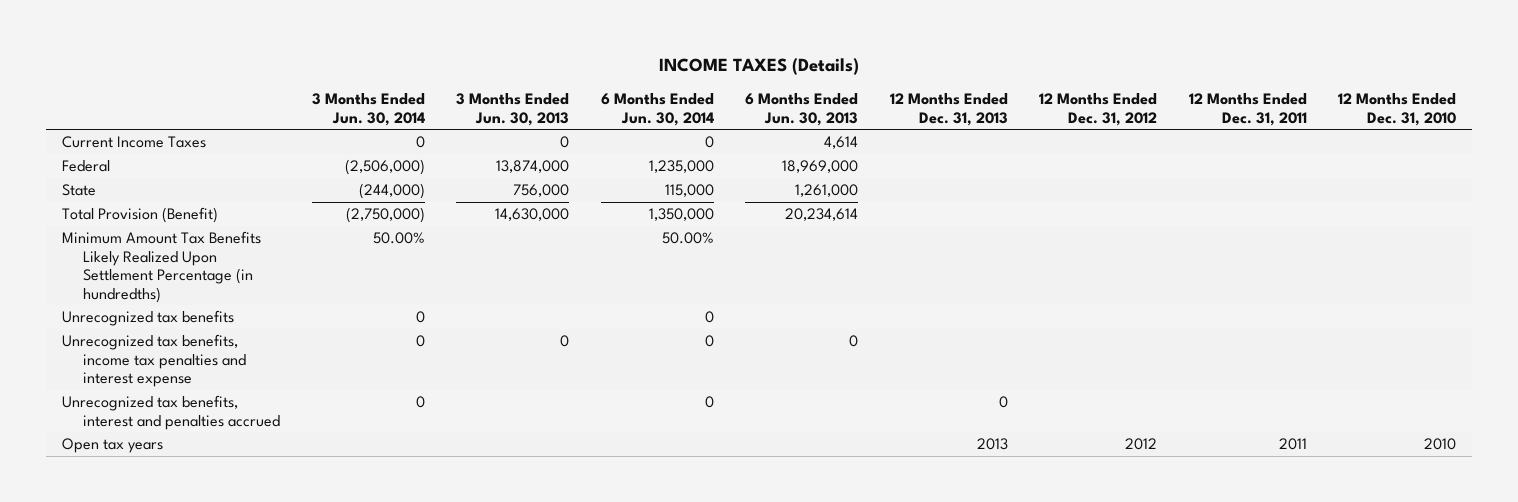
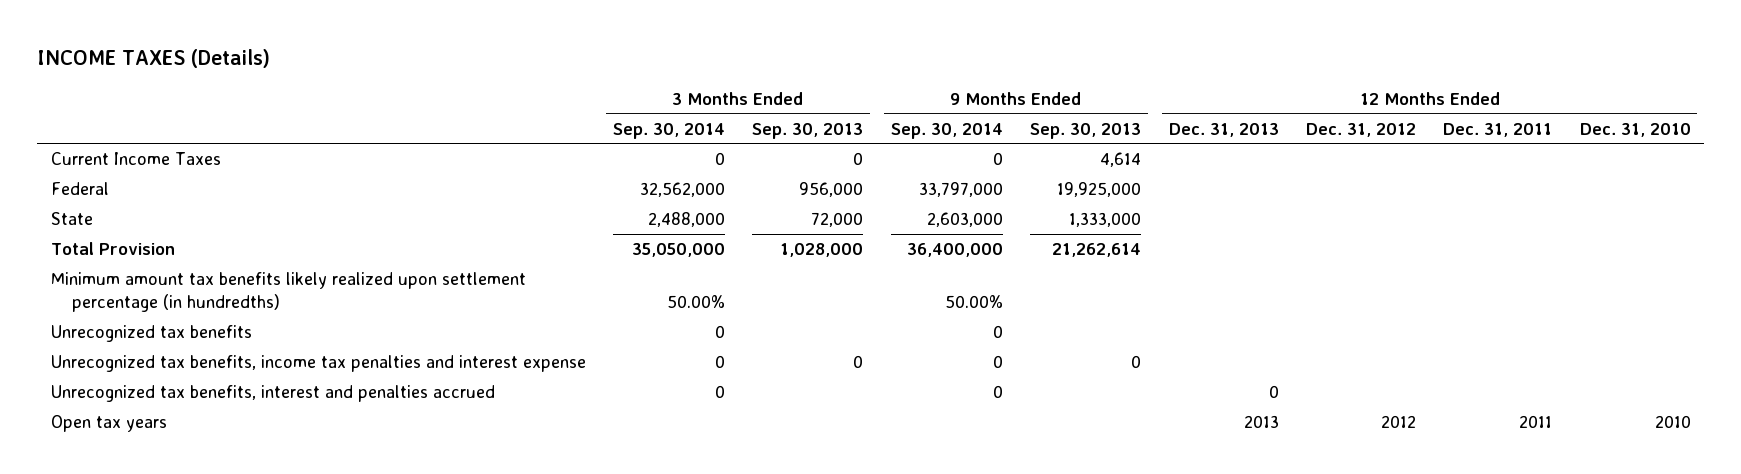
- | 3 Months Ended Jun. 30, 2014 | 3 Months Ended Jun. 30, 2013 | 6 Months Ended Jun. 30, 2014 | 6 Months Ended Jun. 30, 2013 | 12 Months Ended Dec. 31, 2013 | 12 Months Ended Dec. 31, 2012 | 12 Months Ended Dec. 31, 2011 | 12 Months Ended Dec. 31, 2010
+ | 3 Months Ended Sep. 30, 2014 | 3 Months Ended Sep. 30, 2013 | 9 Months Ended Sep. 30, 2014 | 9 Months Ended Sep. 30, 2013 | 12 Months Ended Dec. 31, 2013 | 12 Months Ended Dec. 31, 2012 | 12 Months Ended Dec. 31, 2011 | 12 Months Ended Dec. 31, 2010
- Total Provision (Benefit) | (2,750,000) | 14,630,000 | 1,350,000 | 20,234,614 | | | |
- Minimum Amount Tax Benefits Likely Realized Upon Settlement Percentage (in hundredths) | 50.00% | | 50.00% | | | | |
+ Total Provision | 35,050,000 | 1,028,000 | 36,400,000 | 21,262,614 | | | |
+ Minimum amount tax benefits likely realized upon settlement percentage (in hundredths) | 50.00% | | 50.00% | | | | |

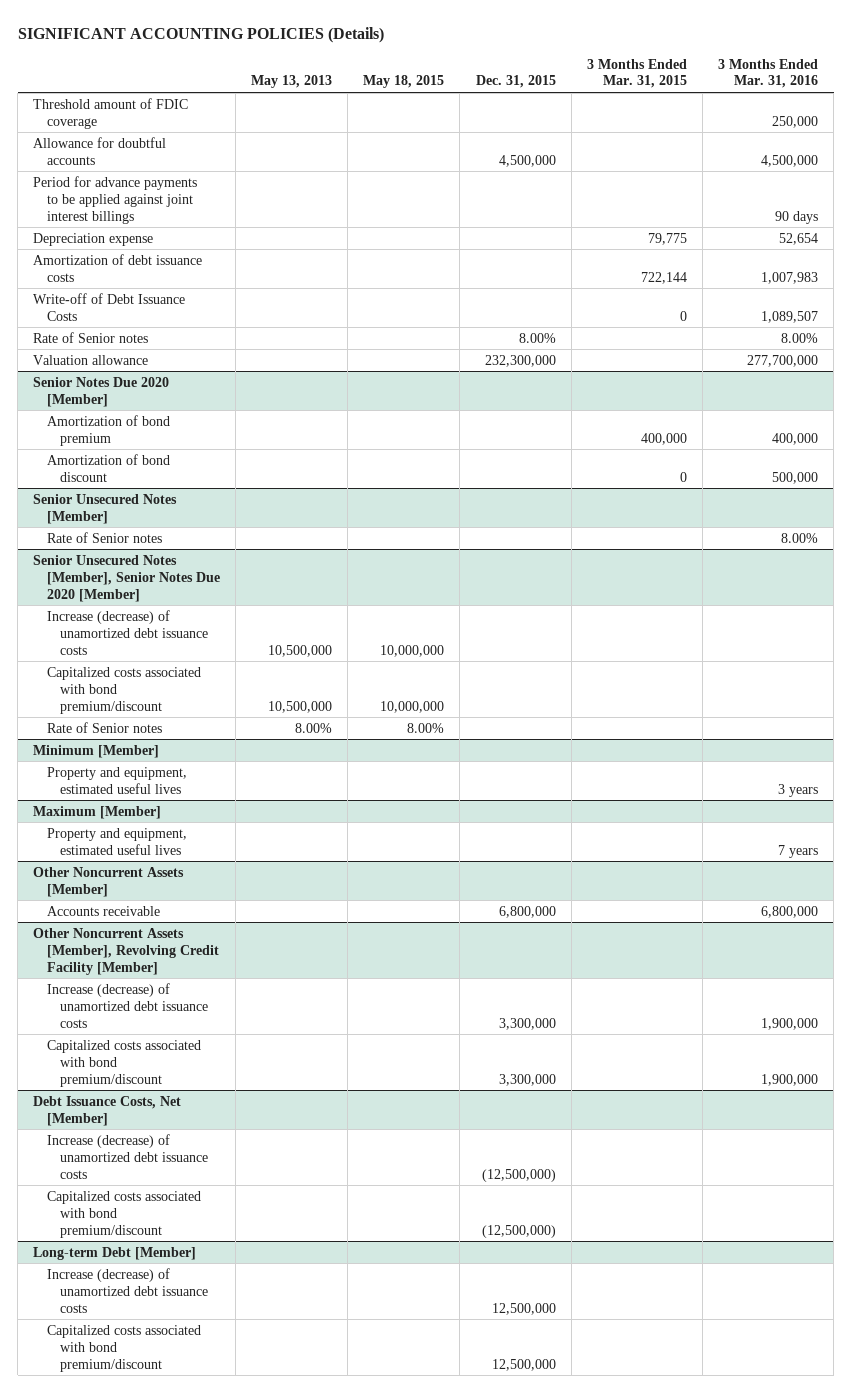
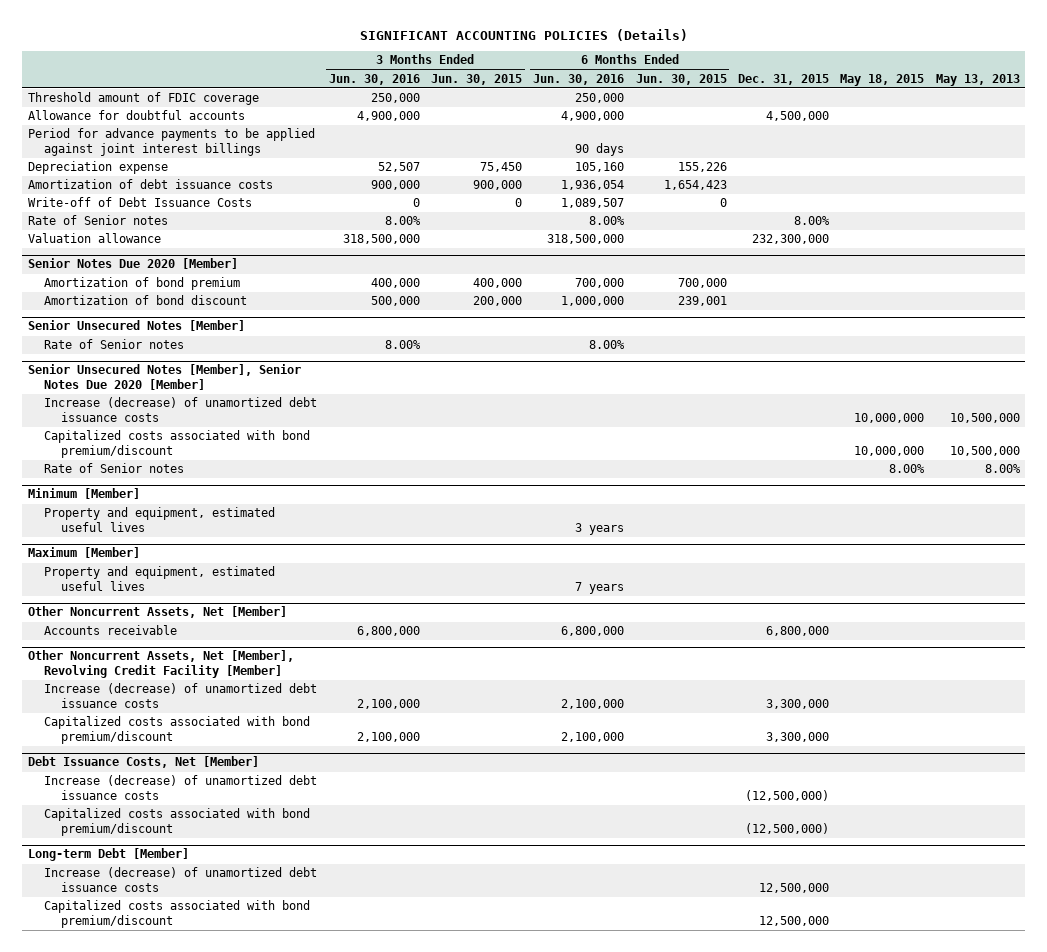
- | May 13, 2013 | May 18, 2015 | Dec. 31, 2015 | 3 Months Ended Mar. 31, 2015 | 3 Months Ended Mar. 31, 2016
+ | 3 Months Ended Jun. 30, 2016 | 3 Months Ended Jun. 30, 2015 | 6 Months Ended Jun. 30, 2016 | 6 Months Ended Jun. 30, 2015 | Dec. 31, 2015 | May 18, 2015 | May 13, 2013
- Other Noncurrent Assets [Member]
+ Other Noncurrent Assets, Net [Member]
- Other Noncurrent Assets [Member], Revolving Credit Facility [Member]
+ Other Noncurrent Assets, Net [Member], Revolving Credit Facility [Member]

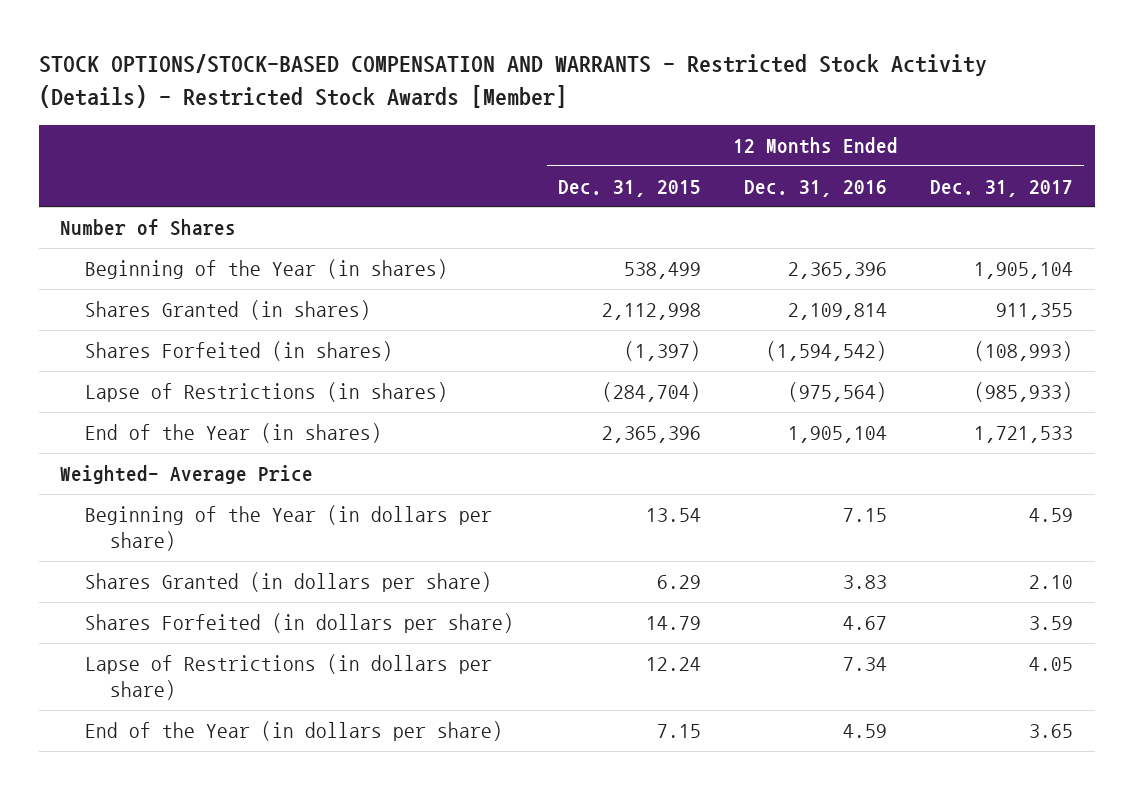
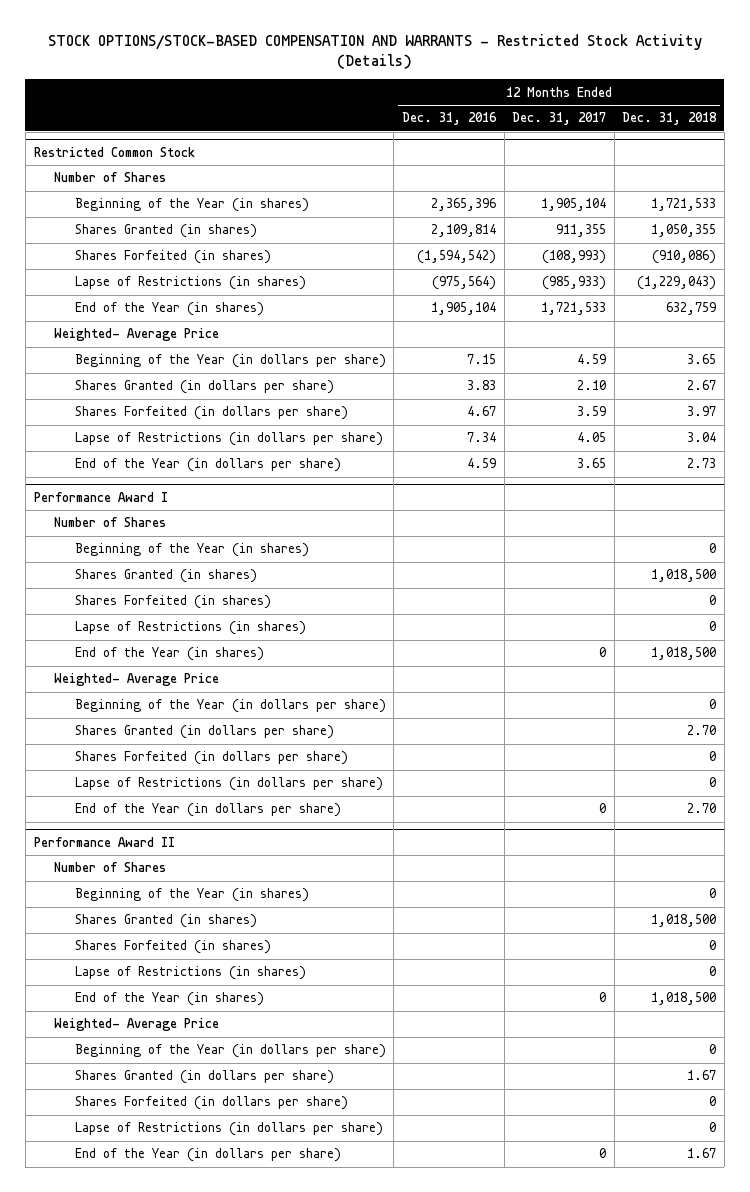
- STOCK OPTIONS/STOCK-BASED COMPENSATION AND WARRANTS - Restricted Stock Activity (Details) - Restricted Stock Awards [Member]
+ STOCK OPTIONS/STOCK-BASED COMPENSATION AND WARRANTS - Restricted Stock Activity (Details)
- | 12 Months Ended Dec. 31, 2015 | 12 Months Ended Dec. 31, 2016 | 12 Months Ended Dec. 31, 2017
+ | 12 Months Ended Dec. 31, 2016 | 12 Months Ended Dec. 31, 2017 | 12 Months Ended Dec. 31, 2018
+ Restricted Common Stock
+ Performance Award I
+ Number of Shares
+ Beginning of the Year (in shares) | | | 0
+ Shares Granted (in shares) | | | 1,018,500
+ Shares Forfeited (in shares) | | | 0
+ Lapse of Restrictions (in shares) | | | 0
+ End of the Year (in shares) | | 0 | 1,018,500
+ Weighted- Average Price
+ Beginning of the Year (in dollars per share) | | | 0
+ Shares Granted (in dollars per share) | | | 2.70
+ Shares Forfeited (in dollars per share) | | | 0
+ Lapse of Restrictions (in dollars per share) | | | 0
+ End of the Year (in dollars per share) | | 0 | 2.70
+ Performance Award II
+ Number of Shares
+ Beginning of the Year (in shares) | | | 0
+ Shares Granted (in shares) | | | 1,018,500
+ Shares Forfeited (in shares) | | | 0
+ Lapse of Restrictions (in shares) | | | 0
+ End of the Year (in shares) | | 0 | 1,018,500
+ Weighted- Average Price
+ Beginning of the Year (in dollars per share) | | | 0
+ Shares Granted (in dollars per share) | | | 1.67
+ Shares Forfeited (in dollars per share) | | | 0
+ Lapse of Restrictions (in dollars per share) | | | 0
+ End of the Year (in dollars per share) | | 0 | 1.67

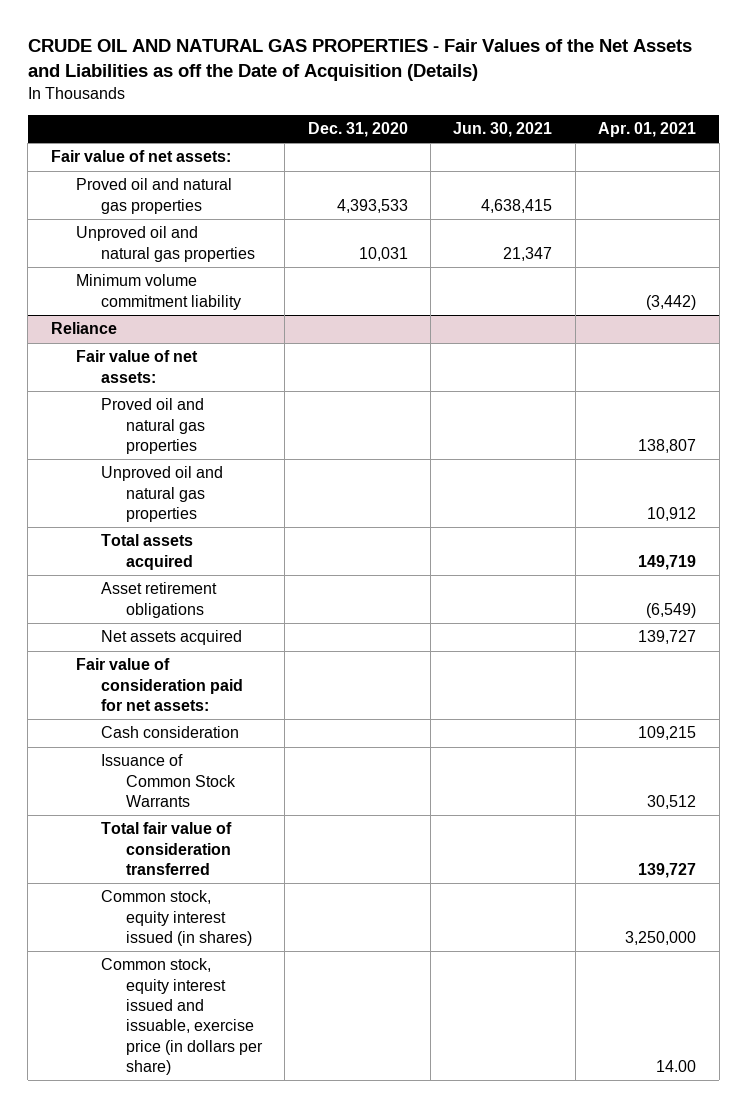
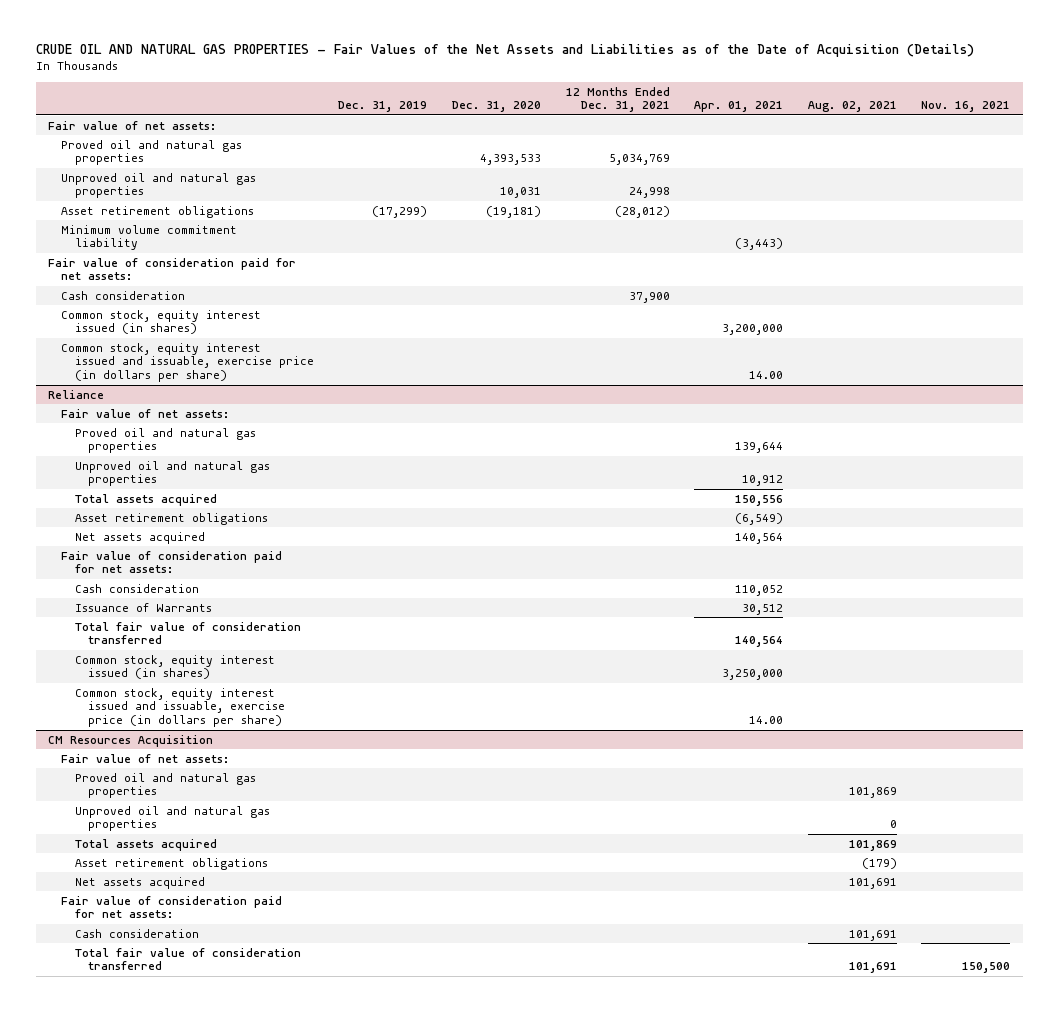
- CRUDE OIL AND NATURAL GAS PROPERTIES - Fair Values of the Net Assets and Liabilities as off the Date of Acquisition (Details)
+ CRUDE OIL AND NATURAL GAS PROPERTIES - Fair Values of the Net Assets and Liabilities as of the Date of Acquisition (Details)
- | Dec. 31, 2020 | Jun. 30, 2021 | Apr. 01, 2021
+ | Dec. 31, 2019 | Dec. 31, 2020 | 12 Months Ended Dec. 31, 2021 | Apr. 01, 2021 | Aug. 02, 2021 | Nov. 16, 2021
- Minimum volume commitment liability | | | (3,442)
+ Asset retirement obligations | (17,299) | (19,181) | (28,012) | | |
+ Minimum volume commitment liability | | | | (3,443) | |
+ Fair value of consideration paid for net assets:
+ Cash consideration | | | 37,900 | | |
+ Common stock, equity interest issued (in shares) | | | | 3,200,000 | |
+ Common stock, equity interest issued and issuable, exercise price (in dollars per share) | | | | 14.00 | |
@ Reliance
- Proved oil and natural gas properties | | | 138,807
+ Proved oil and natural gas properties | | | | 139,644 | |
- Total assets acquired | | | 149,719
+ Total assets acquired | | | | 150,556 | |
- Net assets acquired | | | 139,727
+ Net assets acquired | | | | 140,564 | |
- Cash consideration | | | 109,215
- Issuance of Common Stock Warrants | | | 30,512
- Total fair value of consideration transferred | | | 139,727
+ Cash consideration | | | | 110,052 | |
+ Issuance of Warrants | | | | 30,512 | |
+ Total fair value of consideration transferred | | | | 140,564 | |
+ CM Resources Acquisition
+ Fair value of net assets:
+ Proved oil and natural gas properties | | | | | 101,869 |
+ Unproved oil and natural gas properties | | | | | 0 |
+ Total assets acquired | | | | | 101,869 |
+ Asset retirement obligations | | | | | (179) |
+ Net assets acquired | | | | | 101,691 |
+ Fair value of consideration paid for net assets:
+ Cash consideration | | | | | 101,691 |
+ Total fair value of consideration transferred | | | | | 101,691 | 150,500

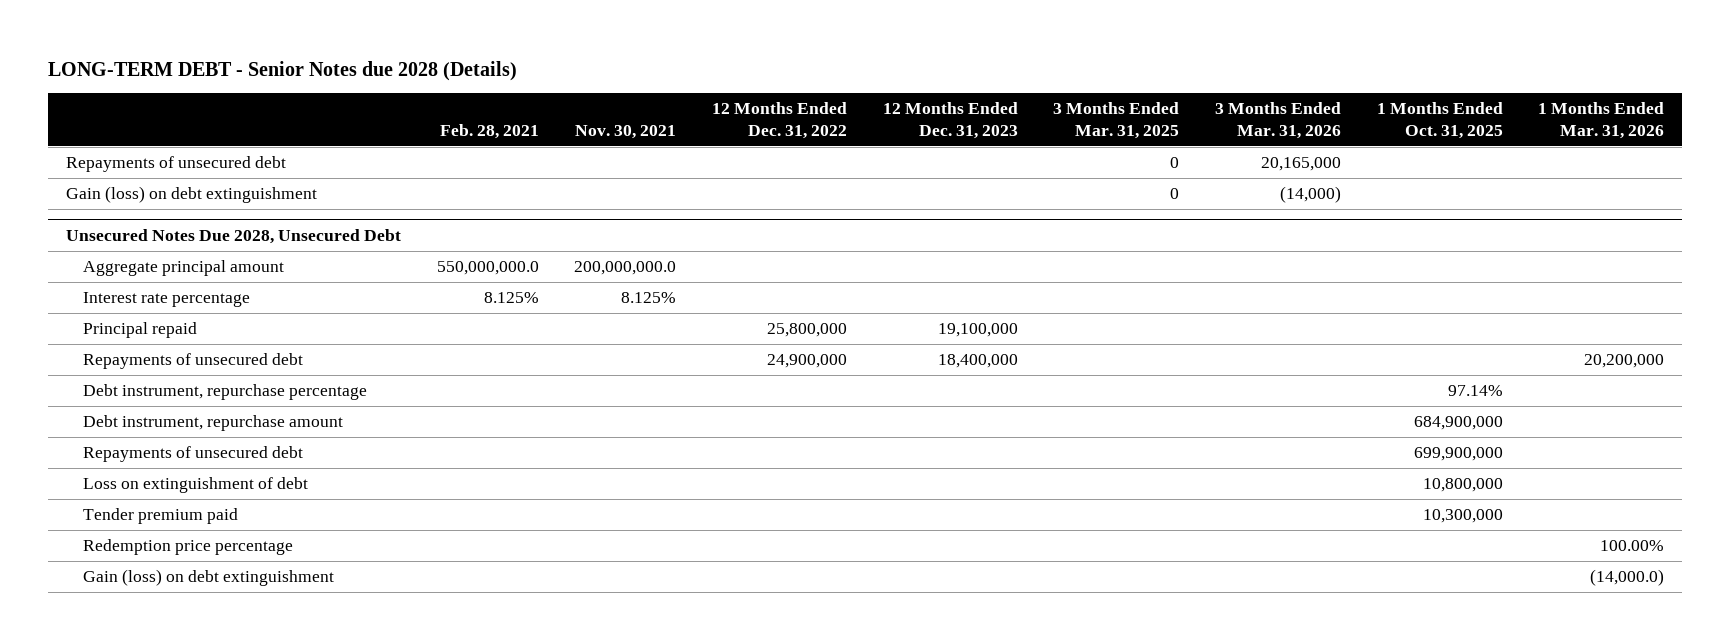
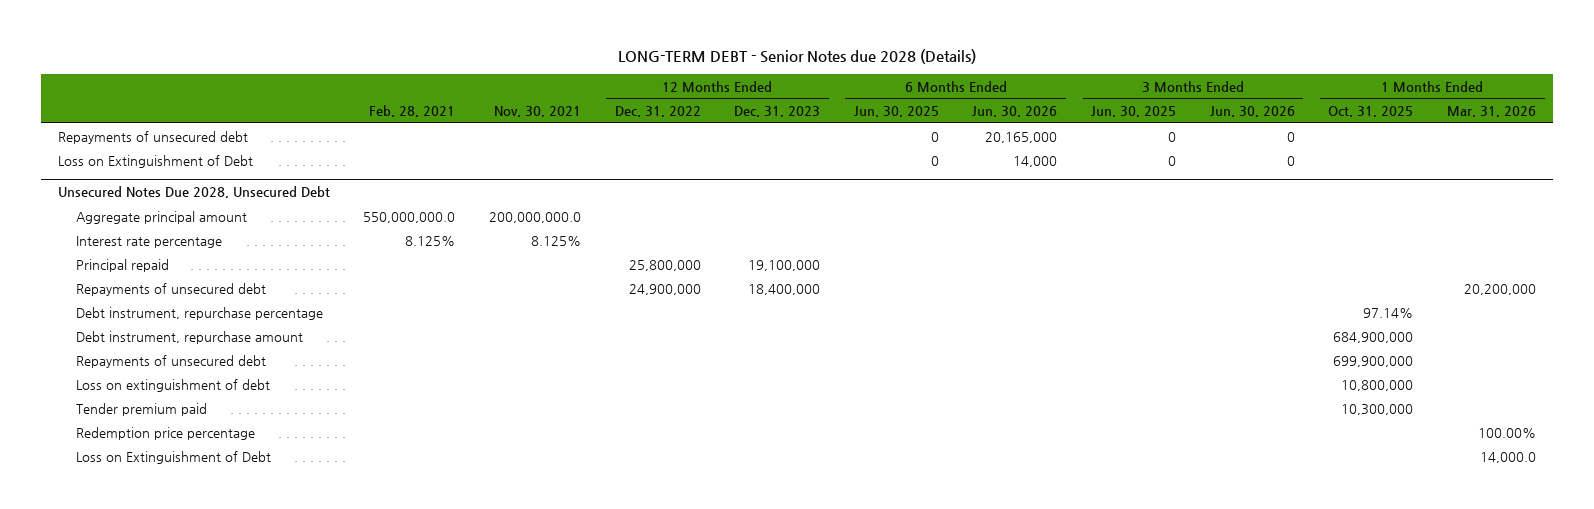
- | Feb. 28, 2021 | Nov. 30, 2021 | 12 Months Ended Dec. 31, 2022 | 12 Months Ended Dec. 31, 2023 | 3 Months Ended Mar. 31, 2025 | 3 Months Ended Mar. 31, 2026 | 1 Months Ended Oct. 31, 2025 | 1 Months Ended Mar. 31, 2026
+ | Feb. 28, 2021 | Nov. 30, 2021 | 12 Months Ended Dec. 31, 2022 | 12 Months Ended Dec. 31, 2023 | 6 Months Ended Jun. 30, 2025 | 6 Months Ended Jun. 30, 2026 | 3 Months Ended Jun. 30, 2025 | 3 Months Ended Jun. 30, 2026 | 1 Months Ended Oct. 31, 2025 | 1 Months Ended Mar. 31, 2026
- Gain (loss) on debt extinguishment | | | | | 0 | (14,000) | |
+ Loss on Extinguishment of Debt | | | | | 0 | 14,000 | 0 | 0 | |
@ Unsecured Notes Due 2028, Unsecured Debt
- Gain (loss) on debt extinguishment | | | | | | | | (14,000.0)
+ Loss on Extinguishment of Debt | | | | | | | | | | 14,000.0

